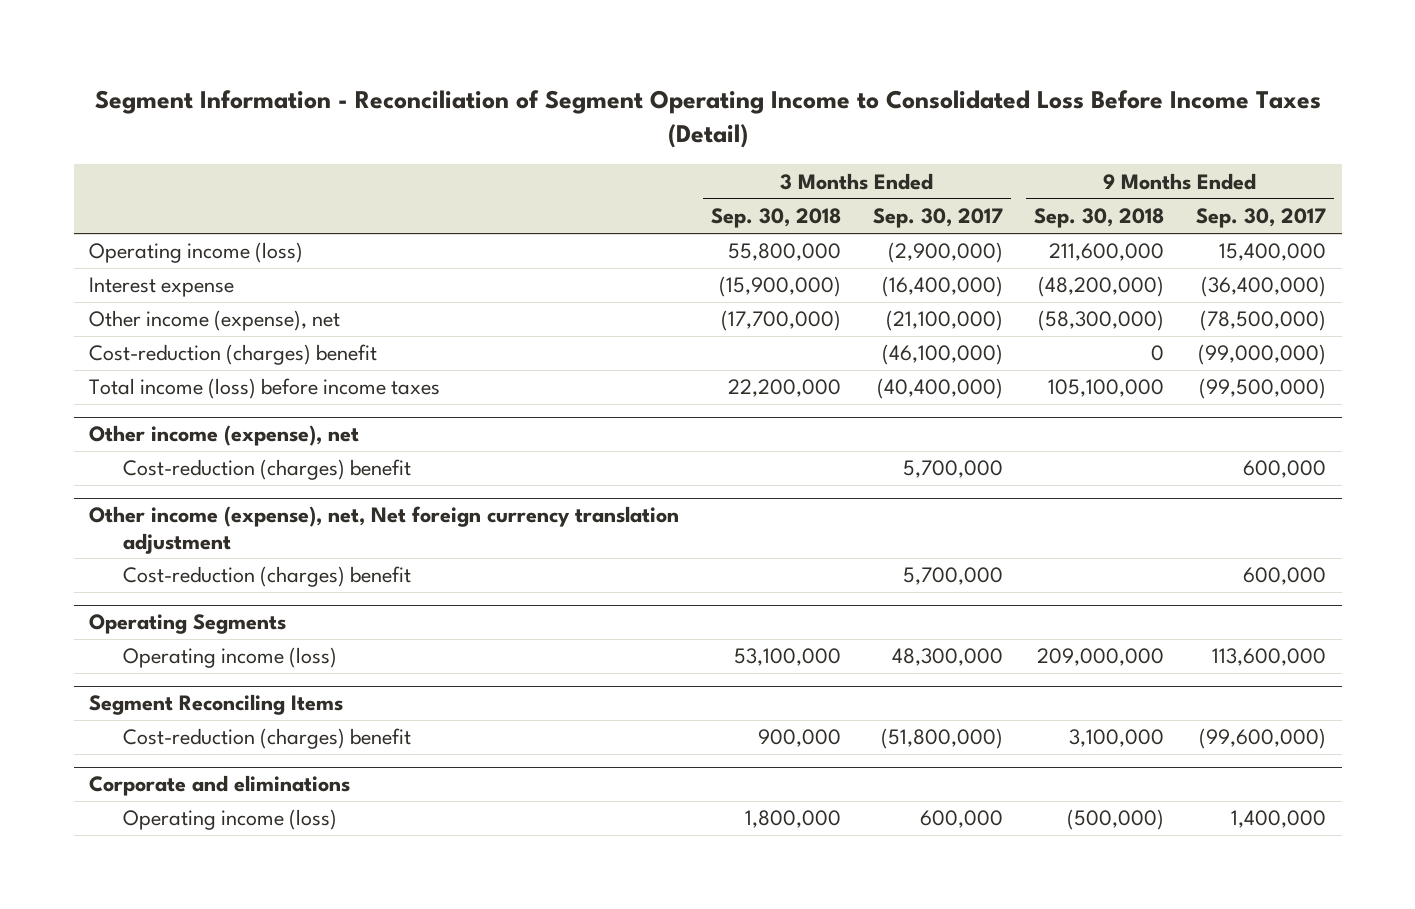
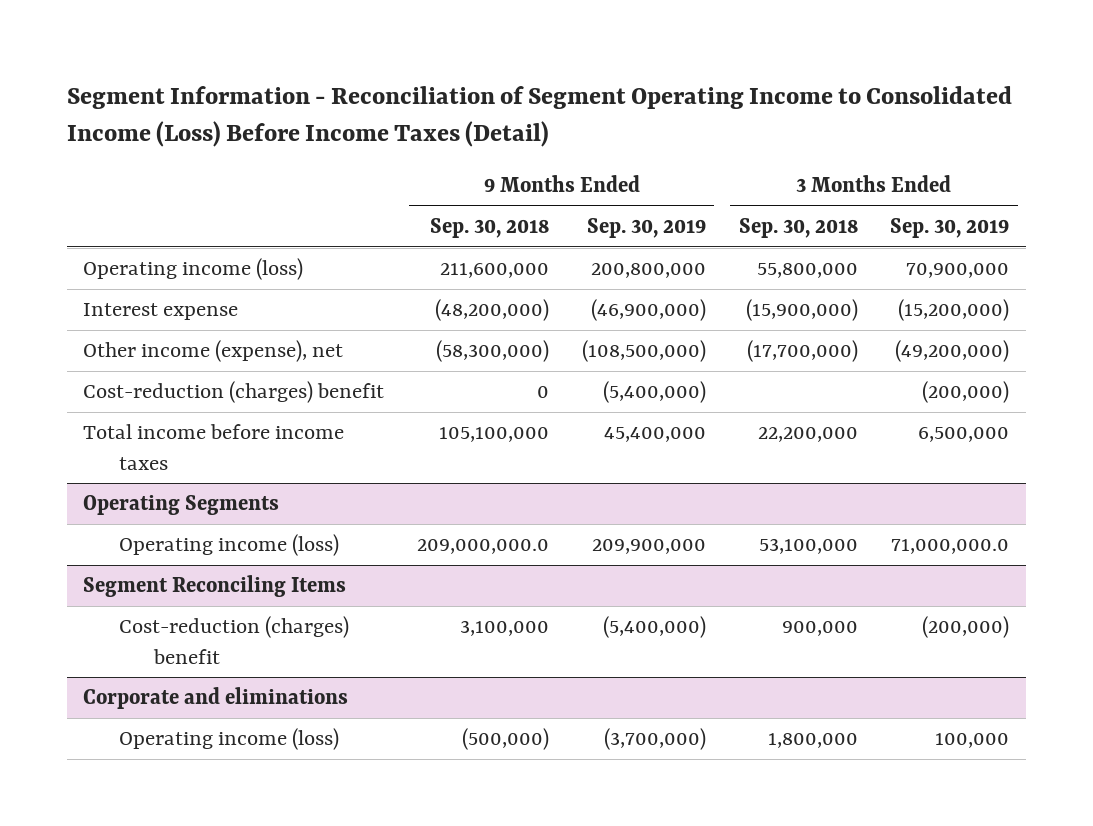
- Segment Information - Reconciliation of Segment Operating Income to Consolidated Loss Before Income Taxes (Detail)
+ Segment Information - Reconciliation of Segment Operating Income to Consolidated Income (Loss) Before Income Taxes (Detail)
- | 3 Months Ended Sep. 30, 2018 | 3 Months Ended Sep. 30, 2017 | 9 Months Ended Sep. 30, 2018 | 9 Months Ended Sep. 30, 2017
+ | 9 Months Ended Sep. 30, 2018 | 9 Months Ended Sep. 30, 2019 | 3 Months Ended Sep. 30, 2018 | 3 Months Ended Sep. 30, 2019
- Total income (loss) before income taxes | 22,200,000 | (40,400,000) | 105,100,000 | (99,500,000)
- Other income (expense), net
- Cost-reduction (charges) benefit | | 5,700,000 | | 600,000
- Other income (expense), net, Net foreign currency translation adjustment
- Cost-reduction (charges) benefit | | 5,700,000 | | 600,000
+ Total income before income taxes | 105,100,000 | 45,400,000 | 22,200,000 | 6,500,000
@ Operating Segments
- Operating income (loss) | 53,100,000 | 48,300,000 | 209,000,000 | 113,600,000
+ Operating income (loss) | 209,000,000.0 | 209,900,000 | 53,100,000 | 71,000,000.0

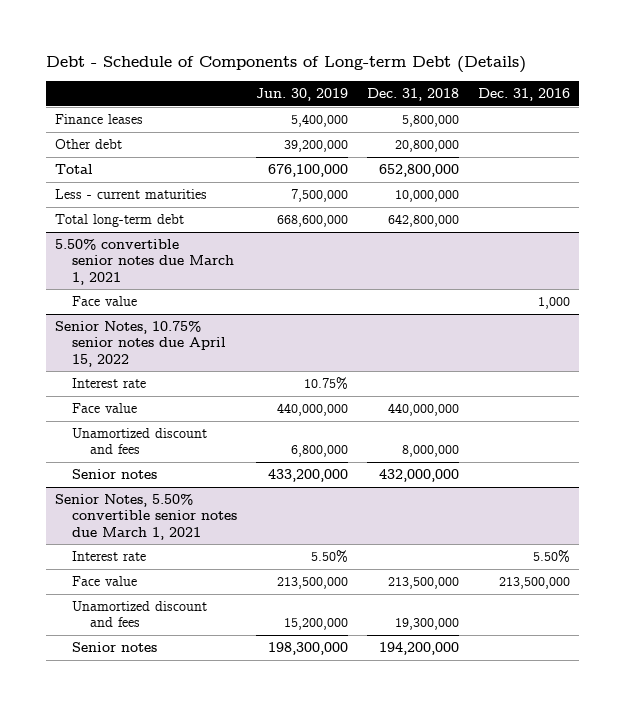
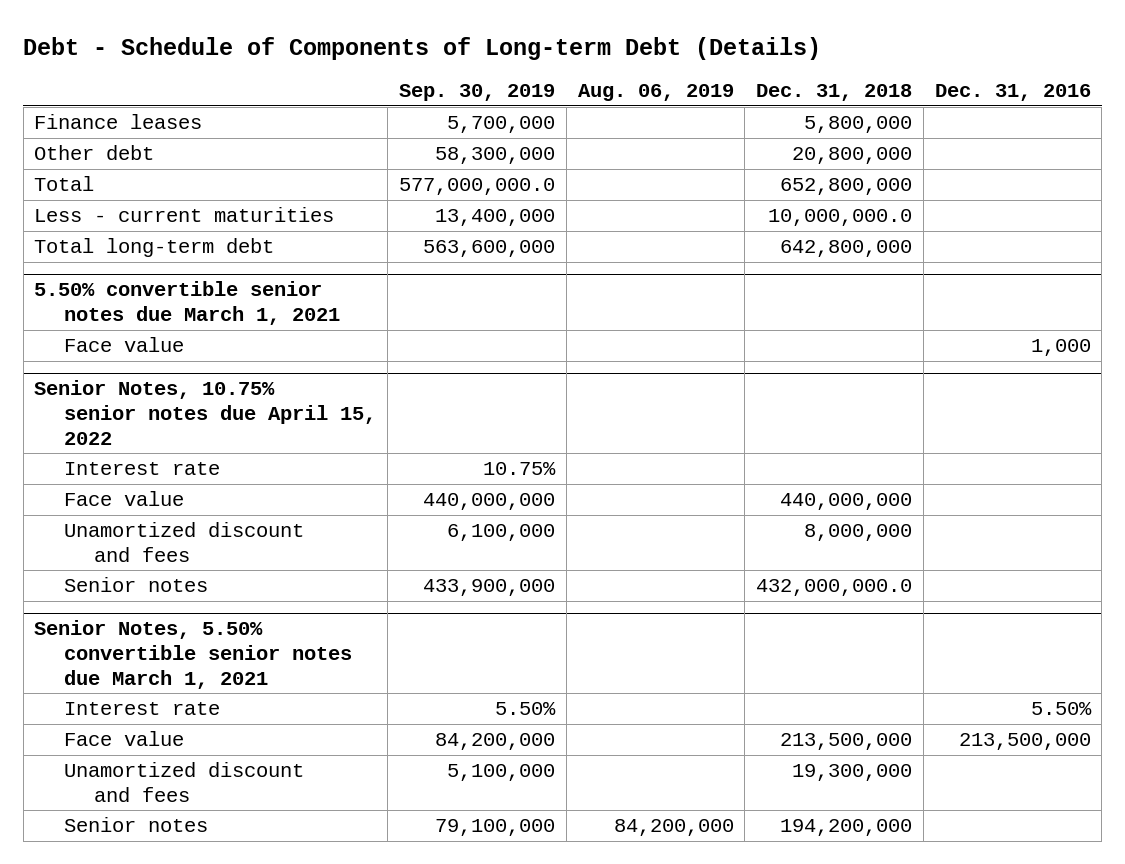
- | Jun. 30, 2019 | Dec. 31, 2018 | Dec. 31, 2016
+ | Sep. 30, 2019 | Aug. 06, 2019 | Dec. 31, 2018 | Dec. 31, 2016
- Less - current maturities | 7,500,000 | 10,000,000 |
+ Less - current maturities | 13,400,000 | | 10,000,000.0 |
@ Senior Notes, 10.75% senior notes due April 15, 2022
- Senior notes | 433,200,000 | 432,000,000 |
+ Senior notes | 433,900,000 | | 432,000,000.0 |

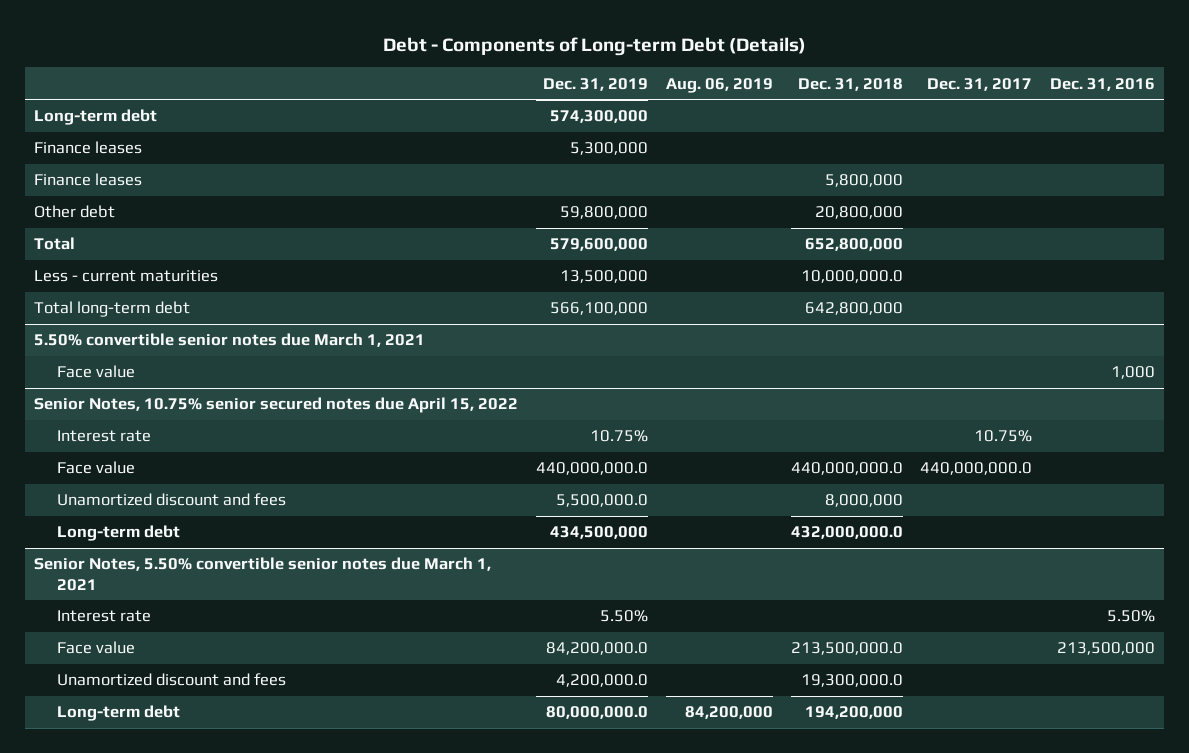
- Debt - Schedule of Components of Long-term Debt (Details)
+ Debt - Components of Long-term Debt (Details)
- | Sep. 30, 2019 | Aug. 06, 2019 | Dec. 31, 2018 | Dec. 31, 2016
+ | Dec. 31, 2019 | Aug. 06, 2019 | Dec. 31, 2018 | Dec. 31, 2017 | Dec. 31, 2016
+ Long-term debt | 574,300,000 | | | |
+ Finance leases | 5,300,000 | | | |
- Senior Notes, 10.75% senior notes due April 15, 2022
+ Senior Notes, 10.75% senior secured notes due April 15, 2022
- Face value | 440,000,000 | | 440,000,000 |
+ Face value | 440,000,000.0 | | 440,000,000.0 | 440,000,000.0 |
- Senior notes | 433,900,000 | | 432,000,000.0 |
+ Long-term debt | 434,500,000 | | 432,000,000.0 | |
@ Senior Notes, 5.50% convertible senior notes due March 1, 2021
- Face value | 84,200,000 | | 213,500,000 | 213,500,000
- Unamortized discount and fees | 5,100,000 | | 19,300,000 |
- Senior notes | 79,100,000 | 84,200,000 | 194,200,000 |
+ Face value | 84,200,000.0 | | 213,500,000.0 | | 213,500,000
+ Unamortized discount and fees | 4,200,000.0 | | 19,300,000.0 | |
+ Long-term debt | 80,000,000.0 | 84,200,000 | 194,200,000 | |

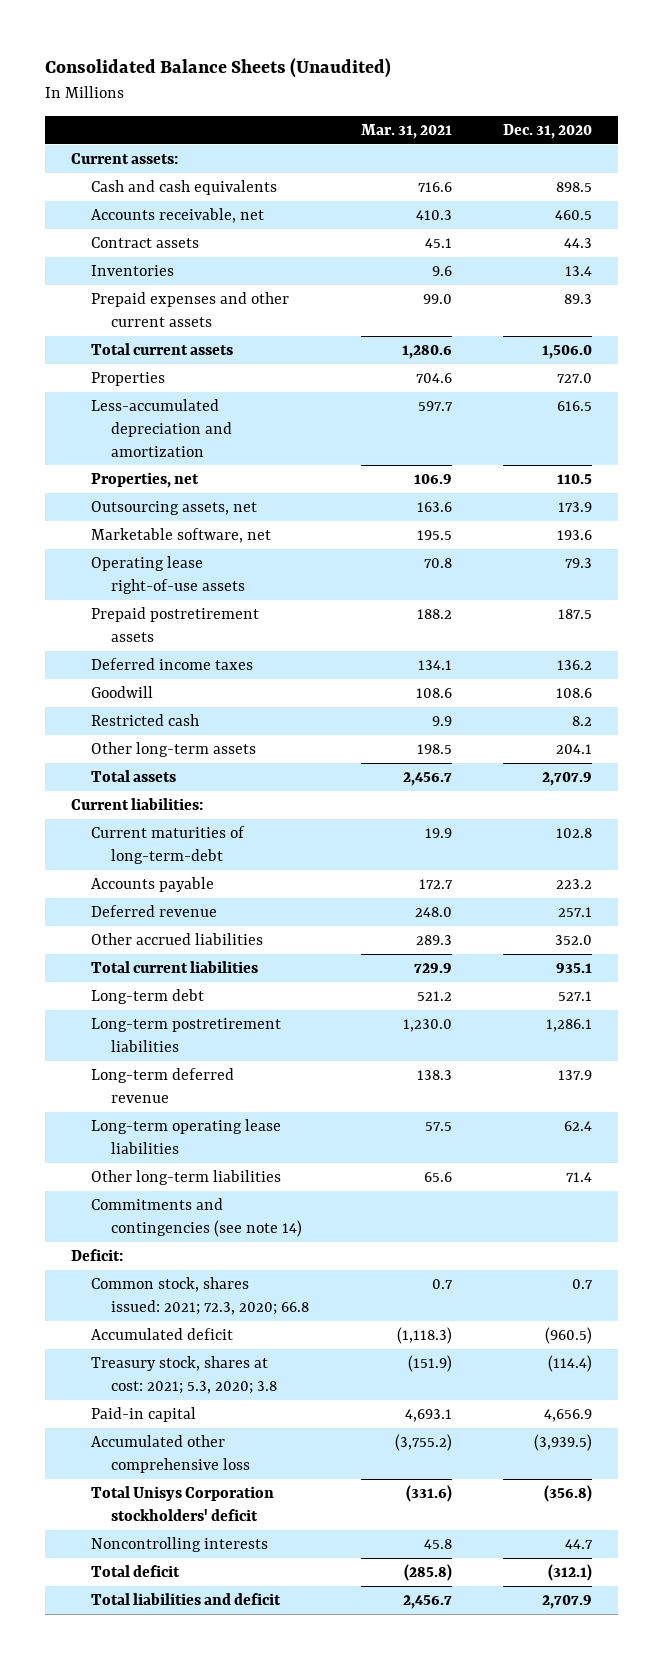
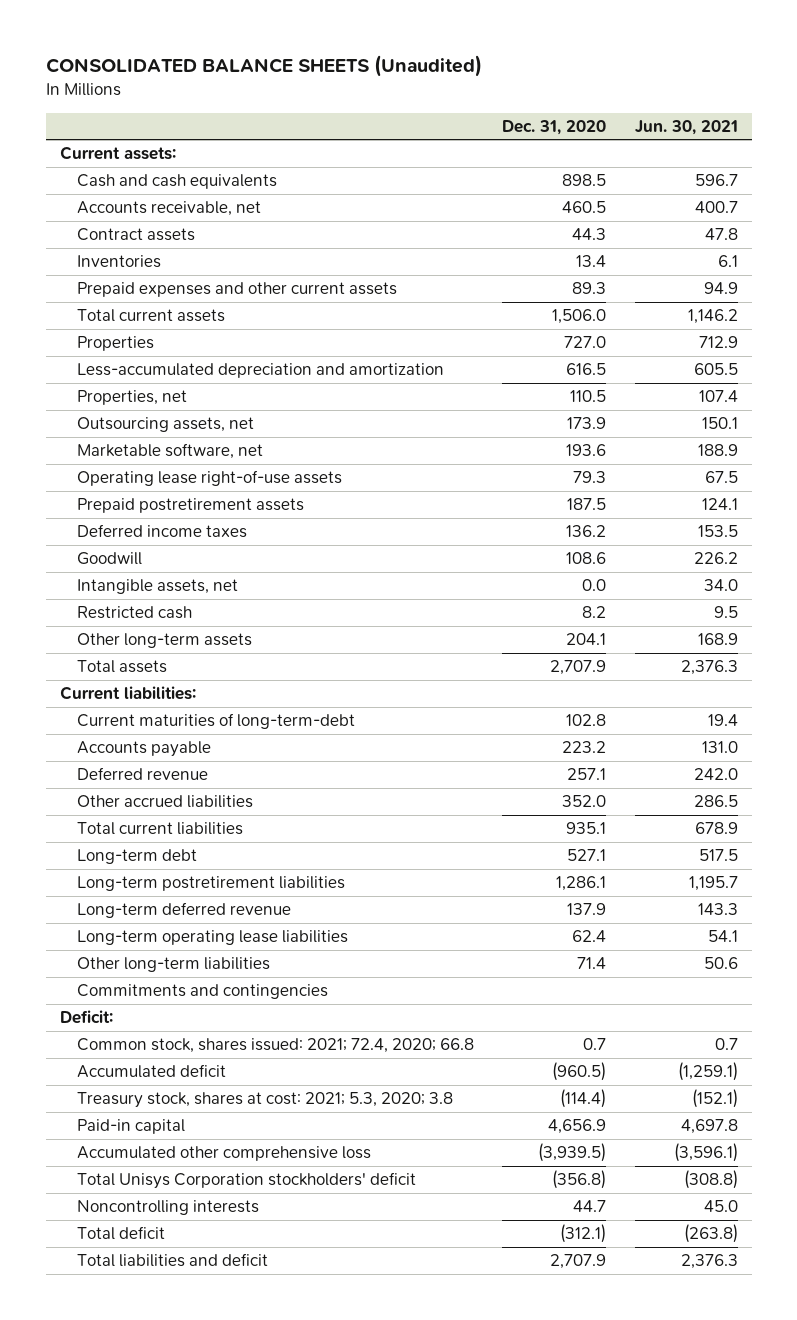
- Consolidated Balance Sheets (Unaudited)
+ CONSOLIDATED BALANCE SHEETS (Unaudited)
- | Mar. 31, 2021 | Dec. 31, 2020
+ | Dec. 31, 2020 | Jun. 30, 2021
+ Intangible assets, net | 0.0 | 34.0
- Commitments and contingencies (see note 14)
+ Commitments and contingencies
- Common stock, shares issued: 2021; 72.3, 2020; 66.8 | 0.7 | 0.7
+ Common stock, shares issued: 2021; 72.4, 2020; 66.8 | 0.7 | 0.7

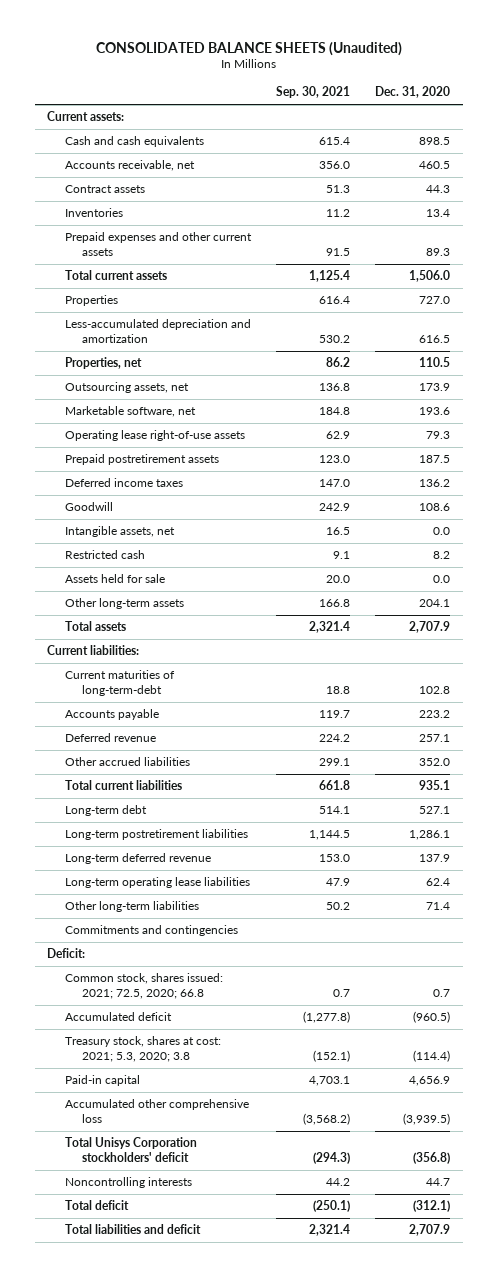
- | Dec. 31, 2020 | Jun. 30, 2021
+ | Sep. 30, 2021 | Dec. 31, 2020
+ Assets held for sale | 20.0 | 0.0
- Common stock, shares issued: 2021; 72.4, 2020; 66.8 | 0.7 | 0.7
+ Common stock, shares issued: 2021; 72.5, 2020; 66.8 | 0.7 | 0.7

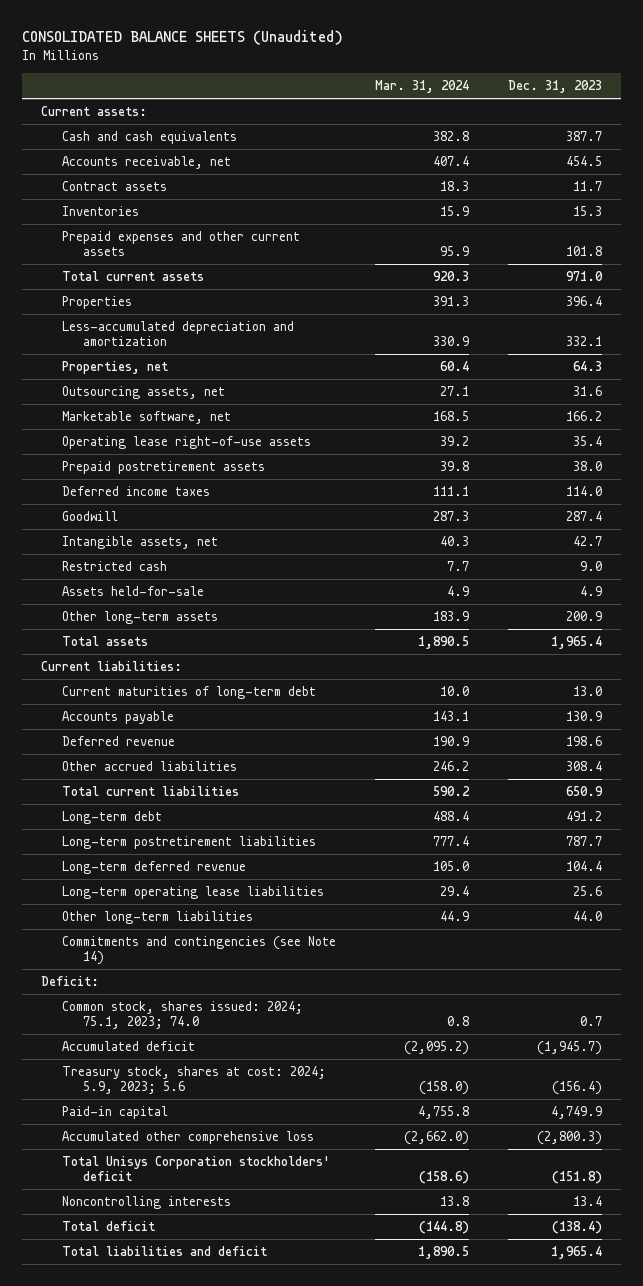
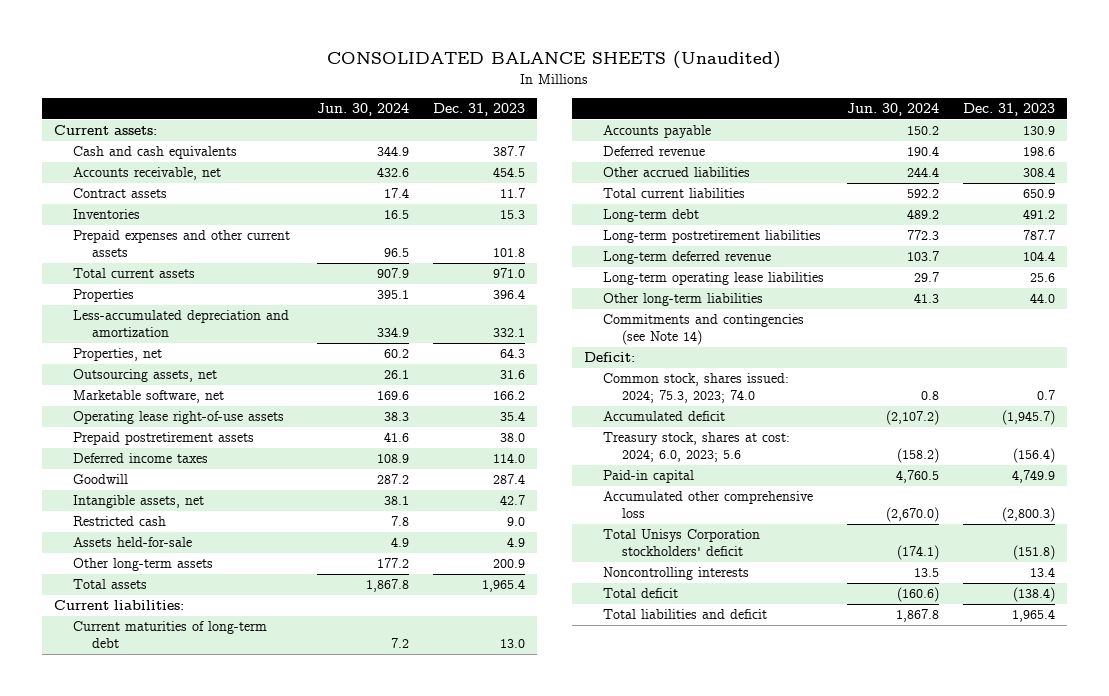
- | Mar. 31, 2024 | Dec. 31, 2023
+ | Jun. 30, 2024 | Dec. 31, 2023
- Common stock, shares issued: 2024; 75.1, 2023; 74.0 | 0.8 | 0.7
+ Common stock, shares issued: 2024; 75.3, 2023; 74.0 | 0.8 | 0.7
- Treasury stock, shares at cost: 2024; 5.9, 2023; 5.6 | (158.0) | (156.4)
+ Treasury stock, shares at cost: 2024; 6.0, 2023; 5.6 | (158.2) | (156.4)

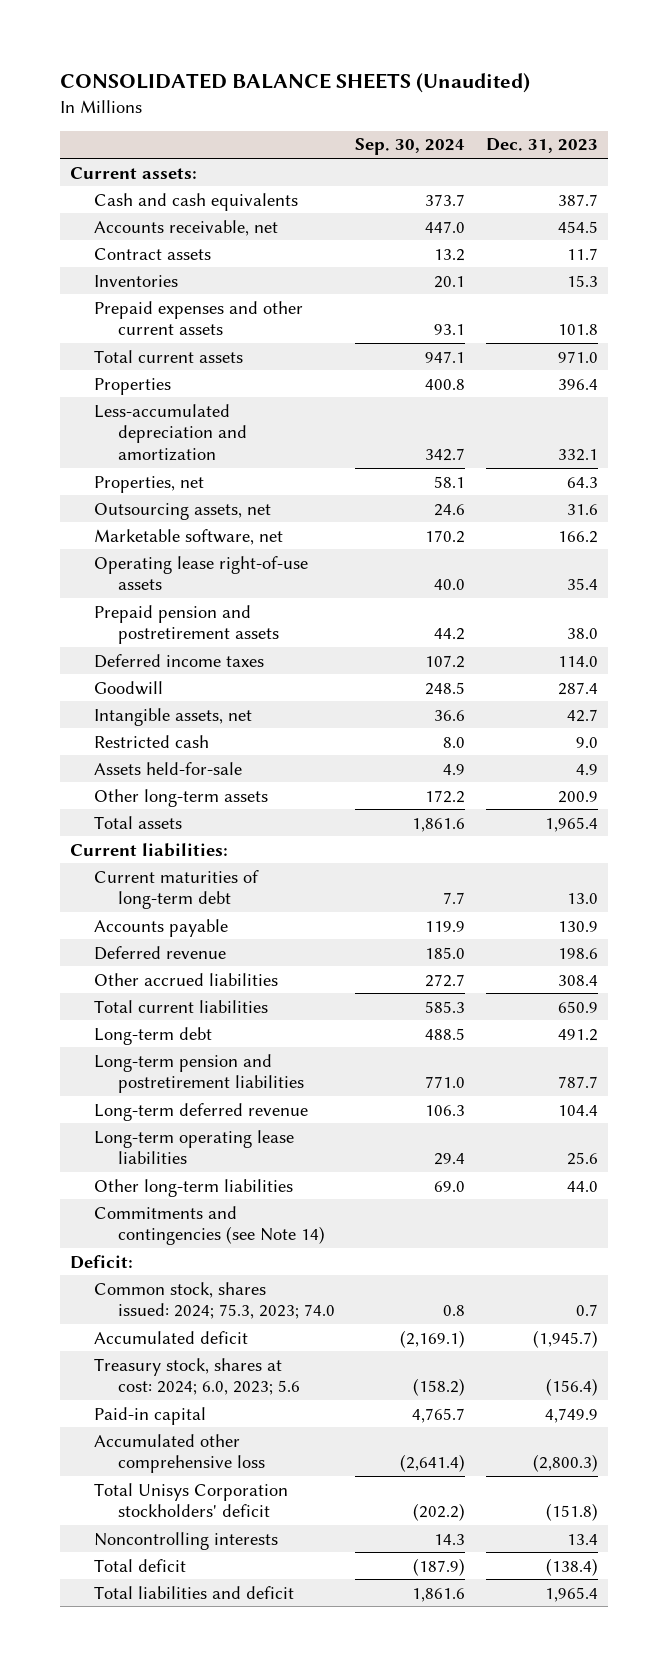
- | Jun. 30, 2024 | Dec. 31, 2023
+ | Sep. 30, 2024 | Dec. 31, 2023
- Prepaid postretirement assets | 41.6 | 38.0
+ Prepaid pension and postretirement assets | 44.2 | 38.0
- Long-term postretirement liabilities | 772.3 | 787.7
+ Long-term pension and postretirement liabilities | 771.0 | 787.7

